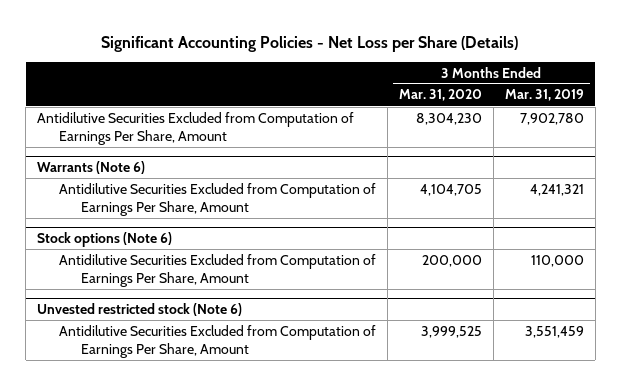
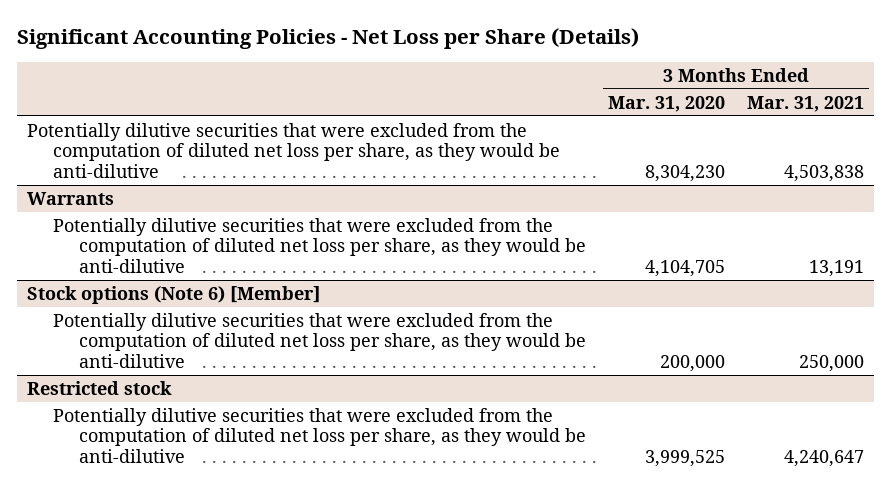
- | 3 Months Ended Mar. 31, 2020 | 3 Months Ended Mar. 31, 2019
+ | 3 Months Ended Mar. 31, 2020 | 3 Months Ended Mar. 31, 2021
- Antidilutive Securities Excluded from Computation of Earnings Per Share, Amount | 8,304,230 | 7,902,780
- Warrants (Note 6)
- Antidilutive Securities Excluded from Computation of Earnings Per Share, Amount | 4,104,705 | 4,241,321
- Stock options (Note 6)
- Antidilutive Securities Excluded from Computation of Earnings Per Share, Amount | 200,000 | 110,000
- Unvested restricted stock (Note 6)
- Antidilutive Securities Excluded from Computation of Earnings Per Share, Amount | 3,999,525 | 3,551,459
+ Potentially dilutive securities that were excluded from the computation of diluted net loss per share, as they would be anti-dilutive | 8,304,230 | 4,503,838
+ Warrants
+ Potentially dilutive securities that were excluded from the computation of diluted net loss per share, as they would be anti-dilutive | 4,104,705 | 13,191
+ Stock options (Note 6) [Member]
+ Potentially dilutive securities that were excluded from the computation of diluted net loss per share, as they would be anti-dilutive | 200,000 | 250,000
+ Restricted stock
+ Potentially dilutive securities that were excluded from the computation of diluted net loss per share, as they would be anti-dilutive | 3,999,525 | 4,240,647

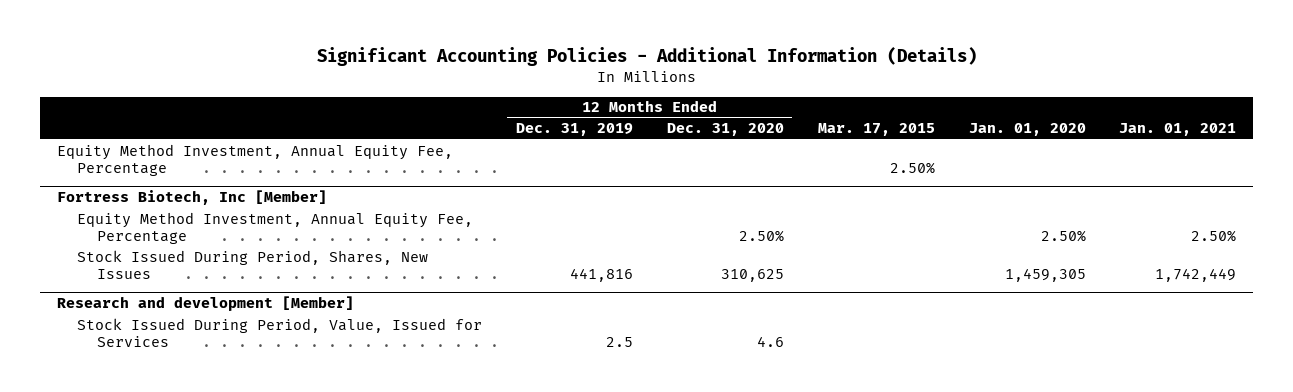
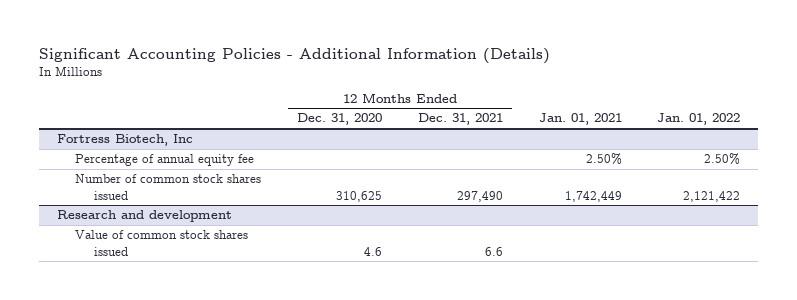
- | 12 Months Ended Dec. 31, 2019 | 12 Months Ended Dec. 31, 2020 | Mar. 17, 2015 | Jan. 01, 2020 | Jan. 01, 2021
+ | 12 Months Ended Dec. 31, 2020 | 12 Months Ended Dec. 31, 2021 | Jan. 01, 2021 | Jan. 01, 2022
- Equity Method Investment, Annual Equity Fee, Percentage | | | 2.50% | |
- Fortress Biotech, Inc [Member]
- Equity Method Investment, Annual Equity Fee, Percentage | | 2.50% | | 2.50% | 2.50%
- Stock Issued During Period, Shares, New Issues | 441,816 | 310,625 | | 1,459,305 | 1,742,449
- Research and development [Member]
- Stock Issued During Period, Value, Issued for Services | 2.5 | 4.6 | | |
+ Fortress Biotech, Inc
+ Percentage of annual equity fee | | | 2.50% | 2.50%
+ Number of common stock shares issued | 310,625 | 297,490 | 1,742,449 | 2,121,422
+ Research and development
+ Value of common stock shares issued | 4.6 | 6.6 | |

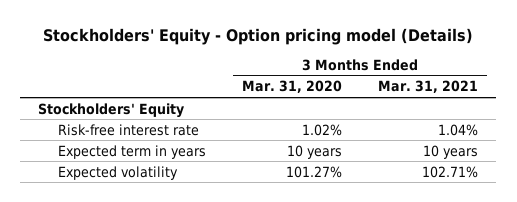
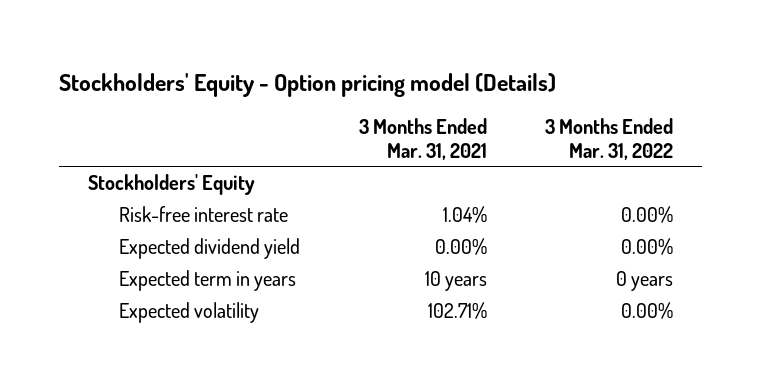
- | 3 Months Ended Mar. 31, 2020 | 3 Months Ended Mar. 31, 2021
+ | 3 Months Ended Mar. 31, 2021 | 3 Months Ended Mar. 31, 2022
+ Expected dividend yield | 0.00% | 0.00%

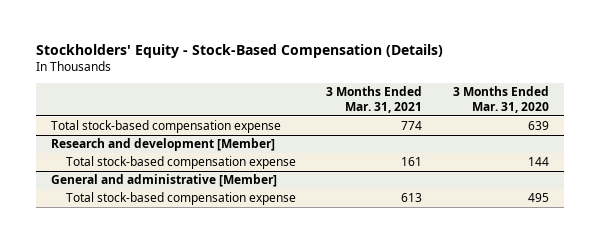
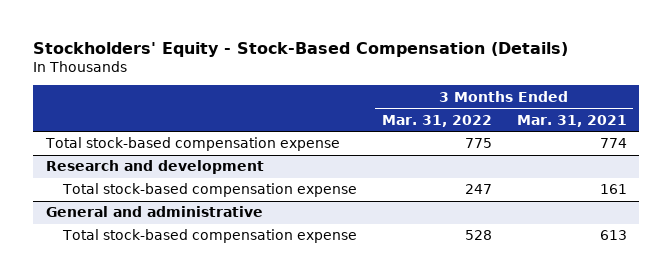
- | 3 Months Ended Mar. 31, 2021 | 3 Months Ended Mar. 31, 2020
+ | 3 Months Ended Mar. 31, 2022 | 3 Months Ended Mar. 31, 2021
- Research and development [Member]
+ Research and development
- General and administrative [Member]
+ General and administrative

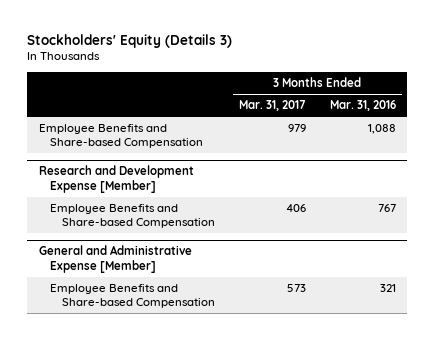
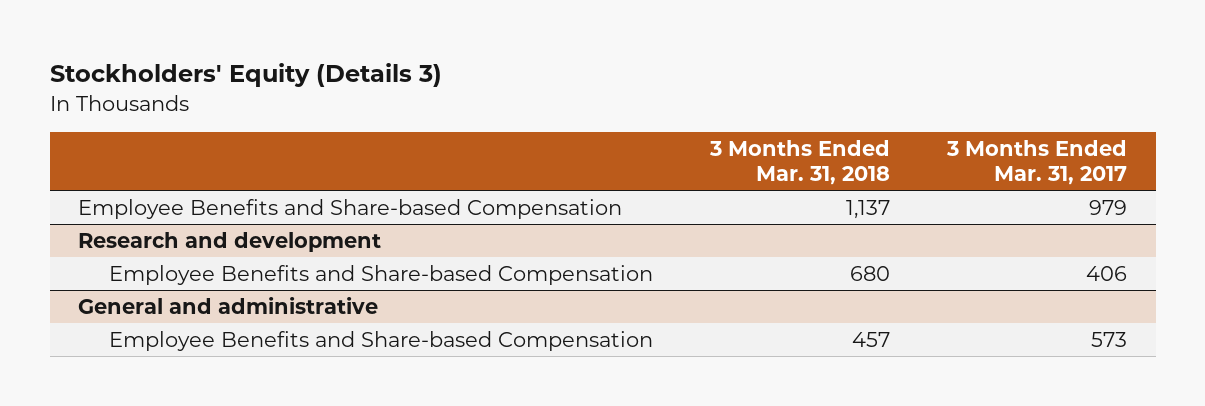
- | 3 Months Ended Mar. 31, 2017 | 3 Months Ended Mar. 31, 2016
+ | 3 Months Ended Mar. 31, 2018 | 3 Months Ended Mar. 31, 2017
- Research and Development Expense [Member]
+ Research and development
- General and Administrative Expense [Member]
+ General and administrative

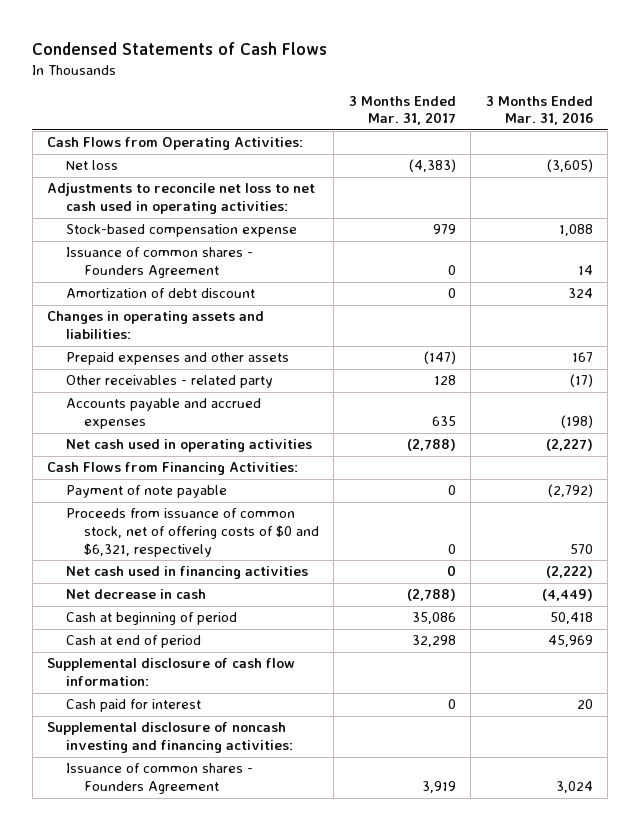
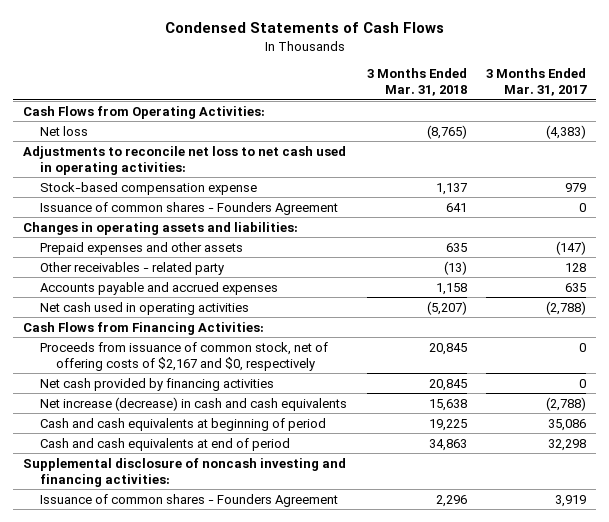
- | 3 Months Ended Mar. 31, 2017 | 3 Months Ended Mar. 31, 2016
+ | 3 Months Ended Mar. 31, 2018 | 3 Months Ended Mar. 31, 2017
- Amortization of debt discount | 0 | 324
- Payment of note payable | 0 | (2,792)
- Proceeds from issuance of common stock, net of offering costs of $0 and $6,321, respectively | 0 | 570
- Net cash used in financing activities | 0 | (2,222)
- Net decrease in cash | (2,788) | (4,449)
- Cash at beginning of period | 35,086 | 50,418
- Cash at end of period | 32,298 | 45,969
- Supplemental disclosure of cash flow information:
- Cash paid for interest | 0 | 20
+ Proceeds from issuance of common stock, net of offering costs of $2,167 and $0, respectively | 20,845 | 0
+ Net cash provided by financing activities | 20,845 | 0
+ Net increase (decrease) in cash and cash equivalents | 15,638 | (2,788)
+ Cash and cash equivalents at beginning of period | 19,225 | 35,086
+ Cash and cash equivalents at end of period | 34,863 | 32,298

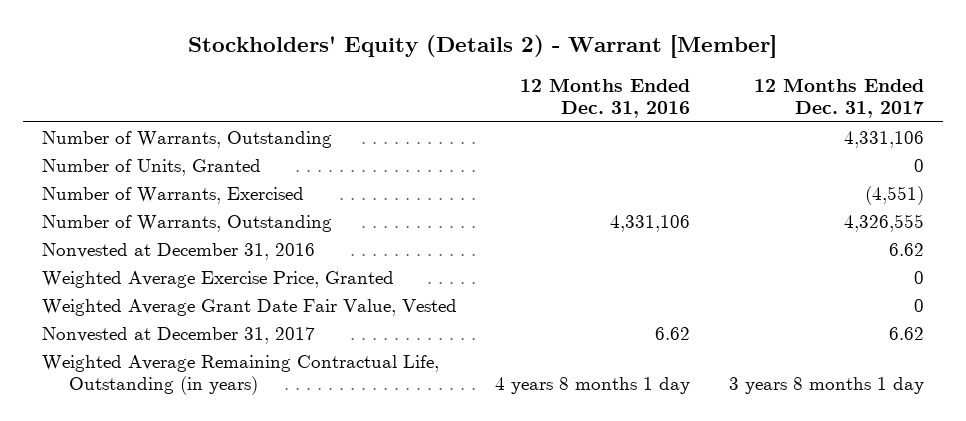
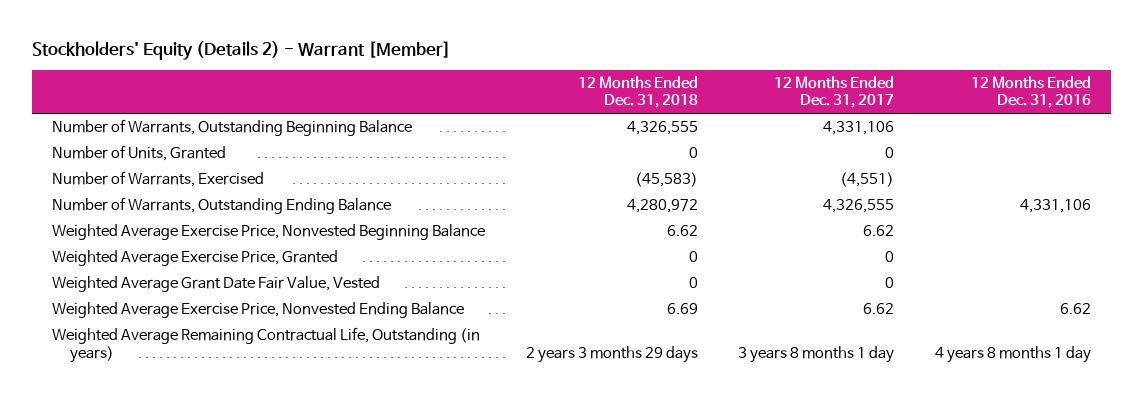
- | 12 Months Ended Dec. 31, 2016 | 12 Months Ended Dec. 31, 2017
+ | 12 Months Ended Dec. 31, 2018 | 12 Months Ended Dec. 31, 2017 | 12 Months Ended Dec. 31, 2016
- Number of Warrants, Outstanding | | 4,331,106
+ Number of Warrants, Outstanding Beginning Balance | 4,326,555 | 4,331,106 |
- Number of Warrants, Outstanding | 4,331,106 | 4,326,555
- Nonvested at December 31, 2016 | | 6.62
+ Number of Warrants, Outstanding Ending Balance | 4,280,972 | 4,326,555 | 4,331,106
+ Weighted Average Exercise Price, Nonvested Beginning Balance | 6.62 | 6.62 |
- Nonvested at December 31, 2017 | 6.62 | 6.62
+ Weighted Average Exercise Price, Nonvested Ending Balance | 6.69 | 6.62 | 6.62

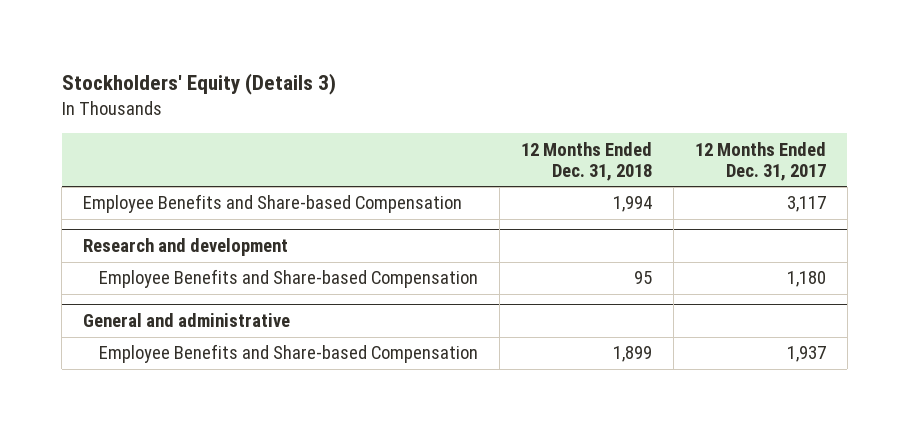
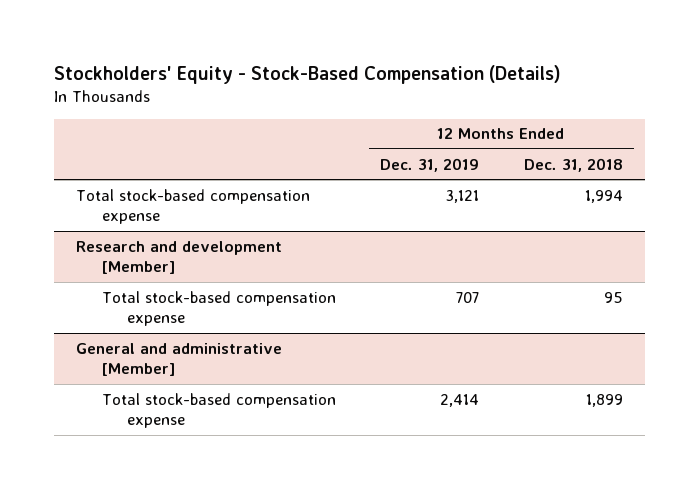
- Stockholders' Equity (Details 3)
+ Stockholders' Equity - Stock-Based Compensation (Details)
- | 12 Months Ended Dec. 31, 2018 | 12 Months Ended Dec. 31, 2017
+ | 12 Months Ended Dec. 31, 2019 | 12 Months Ended Dec. 31, 2018
- Employee Benefits and Share-based Compensation | 1,994 | 3,117
- Research and development
- Employee Benefits and Share-based Compensation | 95 | 1,180
- General and administrative
- Employee Benefits and Share-based Compensation | 1,899 | 1,937
+ Total stock-based compensation expense | 3,121 | 1,994
+ Research and development [Member]
+ Total stock-based compensation expense | 707 | 95
+ General and administrative [Member]
+ Total stock-based compensation expense | 2,414 | 1,899

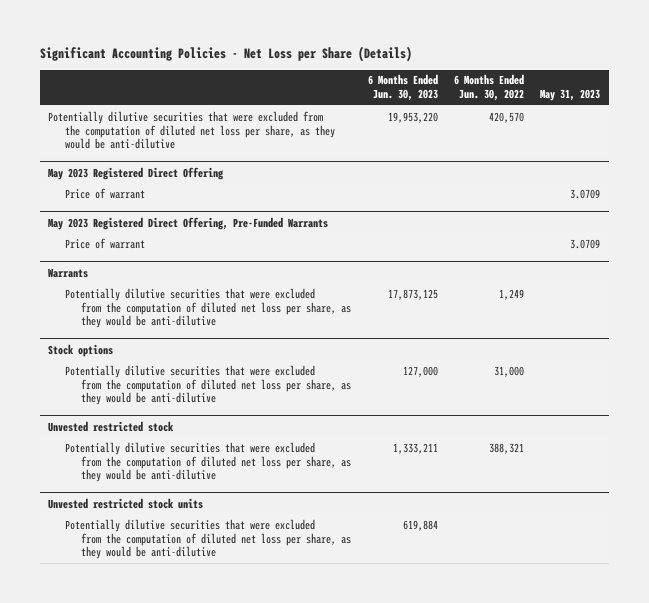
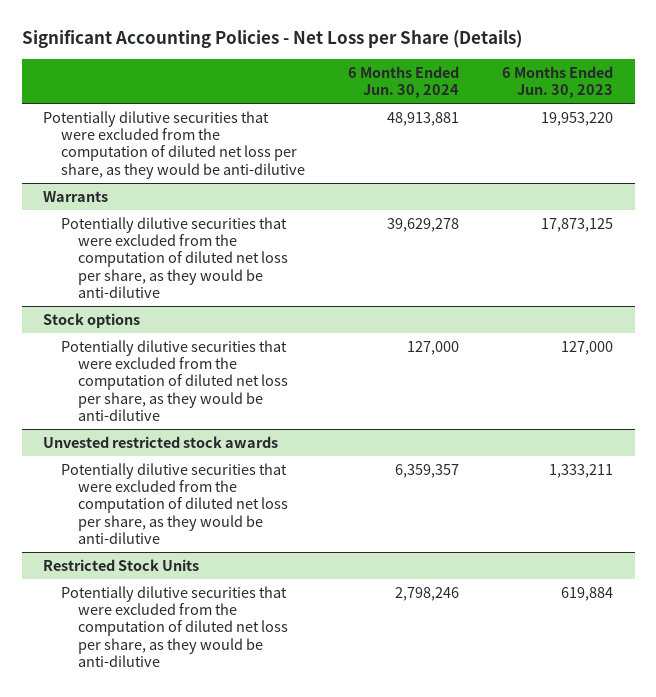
- | 6 Months Ended Jun. 30, 2023 | 6 Months Ended Jun. 30, 2022 | May 31, 2023
+ | 6 Months Ended Jun. 30, 2024 | 6 Months Ended Jun. 30, 2023
- May 2023 Registered Direct Offering
- Price of warrant | | | 3.0709
- May 2023 Registered Direct Offering, Pre-Funded Warrants
- Price of warrant | | | 3.0709
- Unvested restricted stock
+ Unvested restricted stock awards
- Unvested restricted stock units
+ Restricted Stock Units

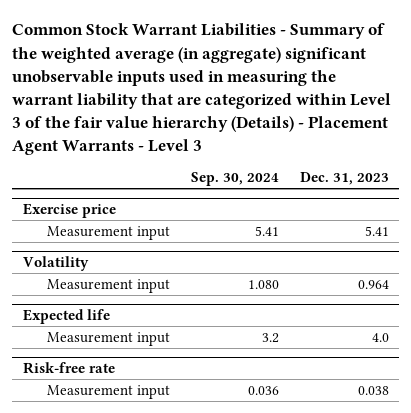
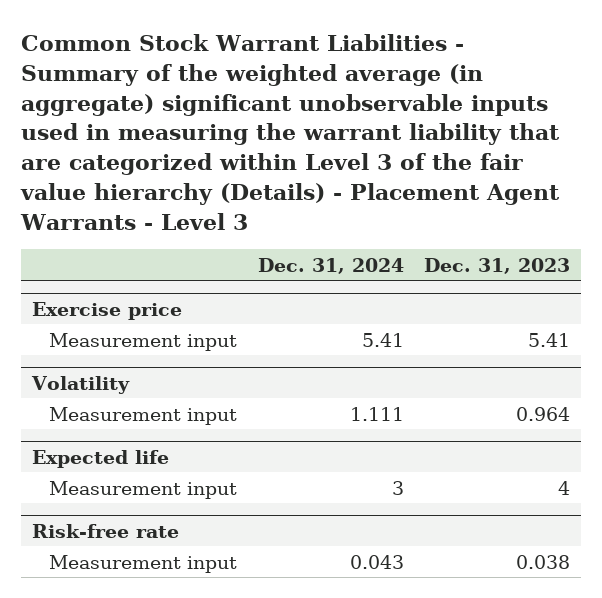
- | Sep. 30, 2024 | Dec. 31, 2023
+ | Dec. 31, 2024 | Dec. 31, 2023
@ Expected life
- Measurement input | 3.2 | 4.0
+ Measurement input | 3 | 4

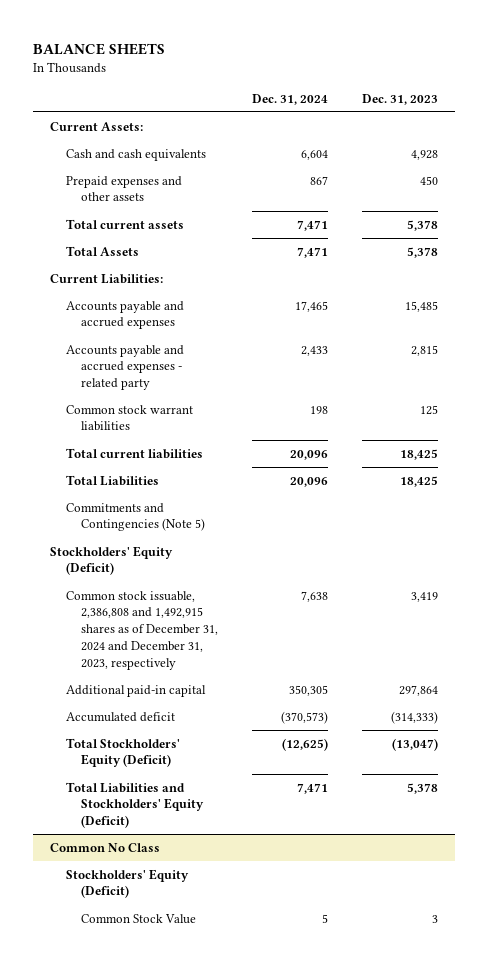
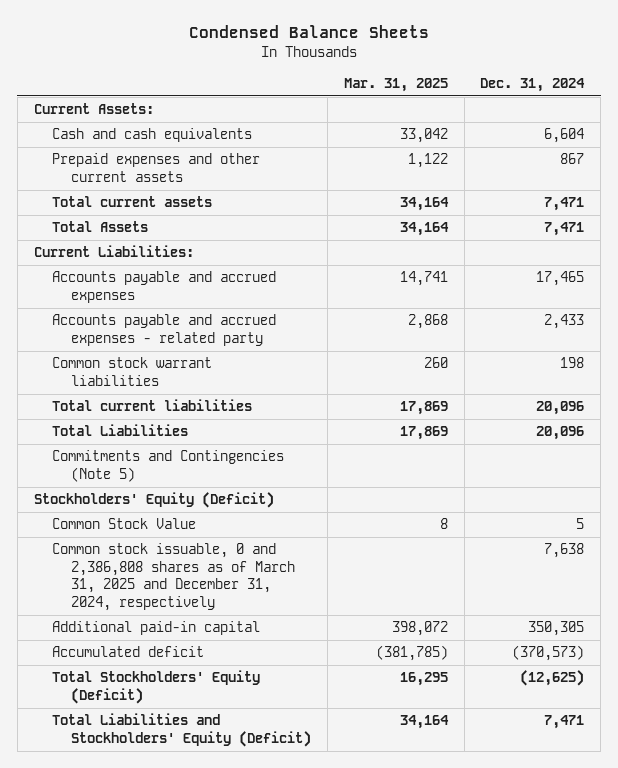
- BALANCE SHEETS
+ Condensed Balance Sheets
- | Dec. 31, 2024 | Dec. 31, 2023
+ | Mar. 31, 2025 | Dec. 31, 2024
- Prepaid expenses and other assets | 867 | 450
+ Prepaid expenses and other current assets | 1,122 | 867
- Common stock issuable, 2,386,808 and 1,492,915 shares as of December 31, 2024 and December 31, 2023, respectively | 7,638 | 3,419
+ Common Stock Value | 8 | 5
+ Common stock issuable, 0 and 2,386,808 shares as of March 31, 2025 and December 31, 2024, respectively | | 7,638
- Common No Class
- Stockholders' Equity (Deficit)
- Common Stock Value | 5 | 3

